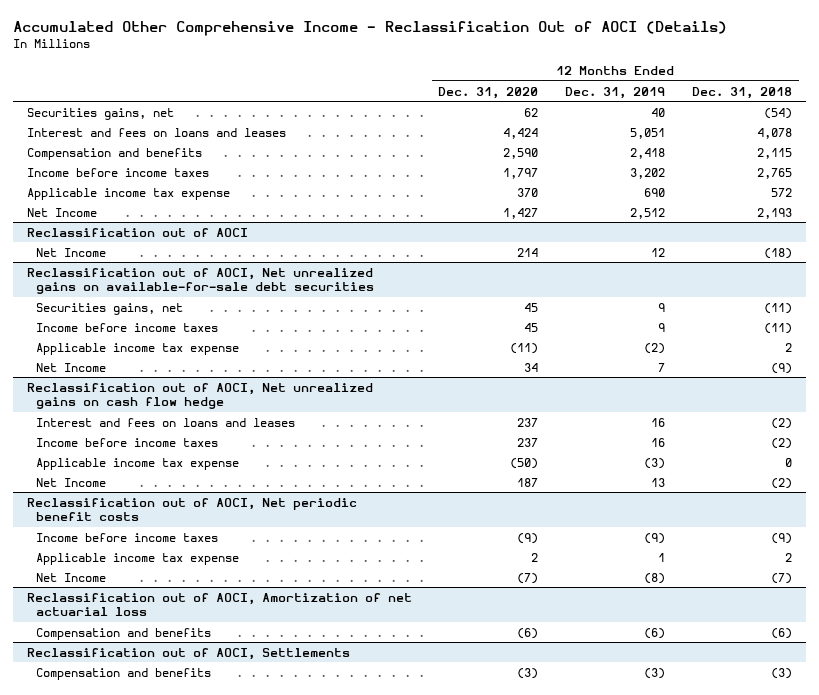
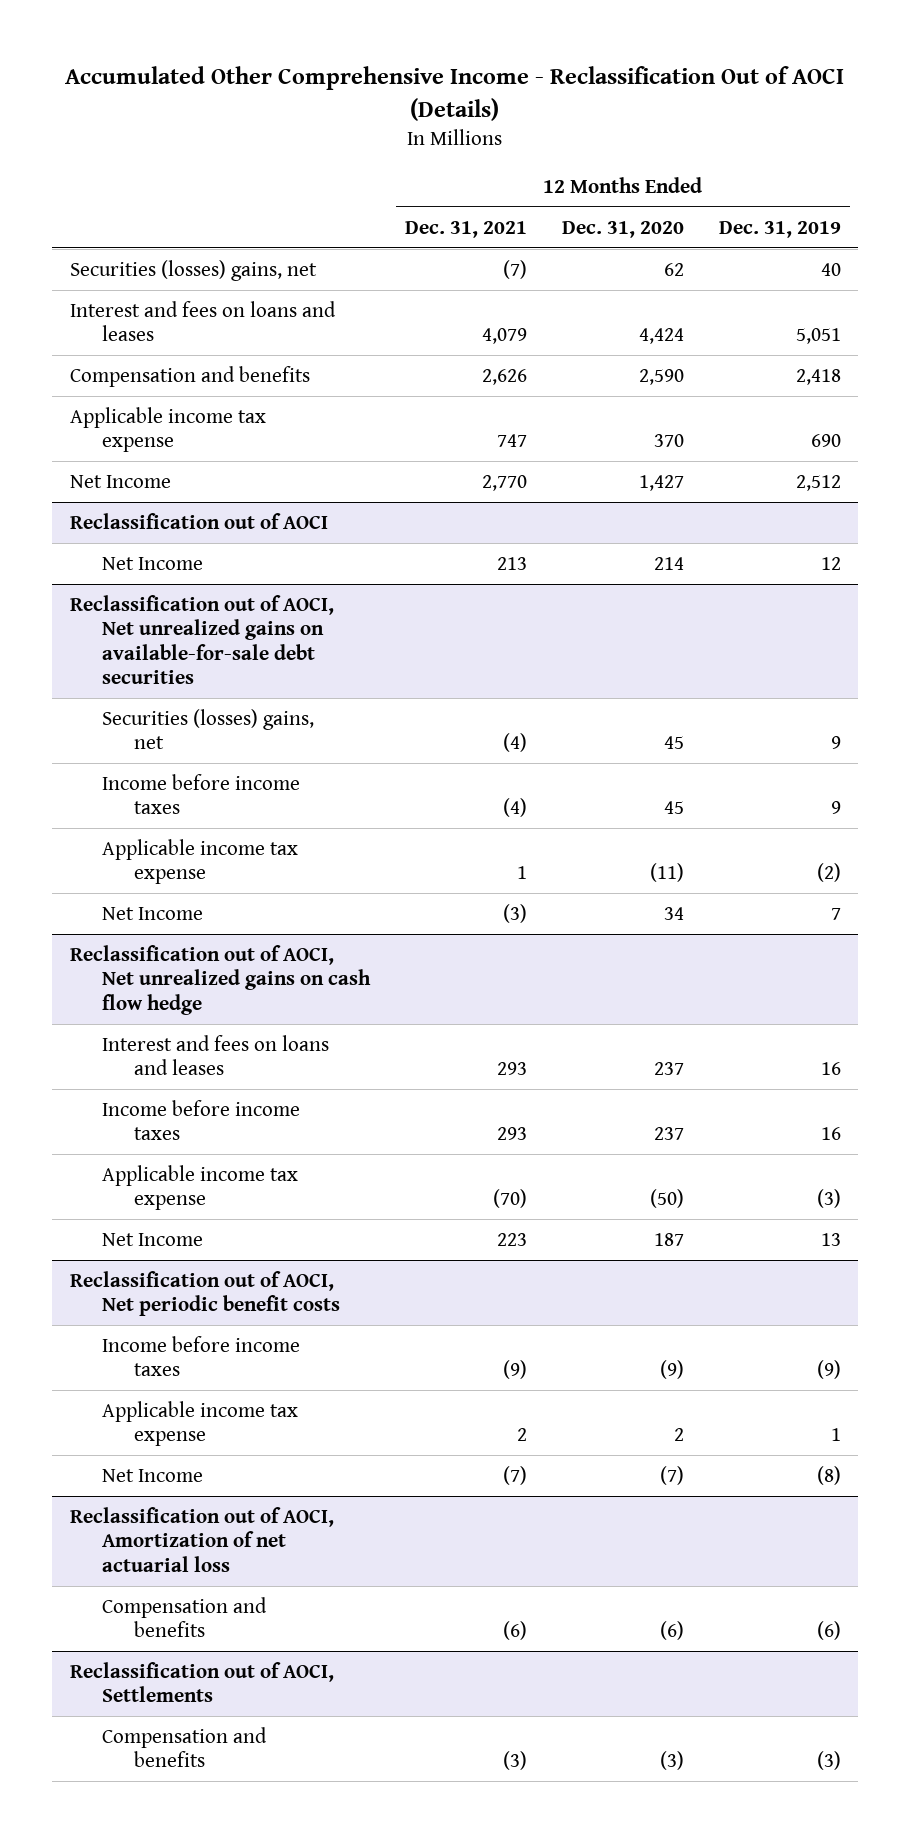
- | 12 Months Ended Dec. 31, 2020 | 12 Months Ended Dec. 31, 2019 | 12 Months Ended Dec. 31, 2018
+ | 12 Months Ended Dec. 31, 2021 | 12 Months Ended Dec. 31, 2020 | 12 Months Ended Dec. 31, 2019
- Securities gains, net | 62 | 40 | (54)
+ Securities (losses) gains, net | (7) | 62 | 40
- Income before income taxes | 1,797 | 3,202 | 2,765
@ Reclassification out of AOCI, Net unrealized gains on available-for-sale debt securities
- Securities gains, net | 45 | 9 | (11)
+ Securities (losses) gains, net | (4) | 45 | 9

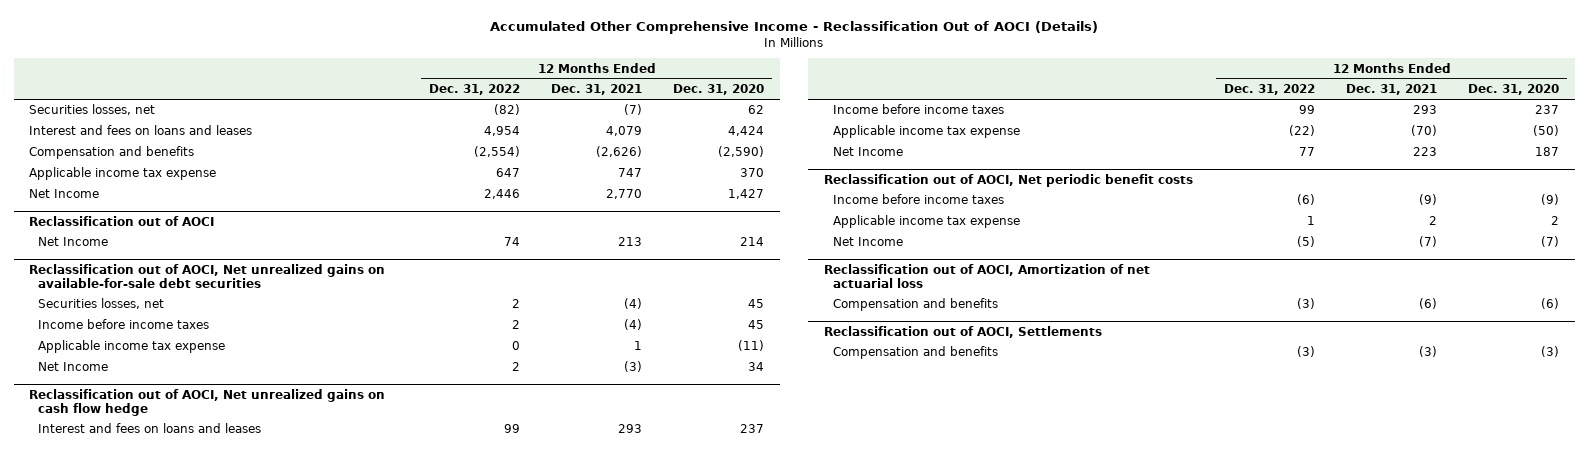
- | 12 Months Ended Dec. 31, 2021 | 12 Months Ended Dec. 31, 2020 | 12 Months Ended Dec. 31, 2019
+ | 12 Months Ended Dec. 31, 2022 | 12 Months Ended Dec. 31, 2021 | 12 Months Ended Dec. 31, 2020
- Securities (losses) gains, net | (7) | 62 | 40
+ Securities losses, net | (82) | (7) | 62
- Compensation and benefits | 2,626 | 2,590 | 2,418
+ Compensation and benefits | (2,554) | (2,626) | (2,590)
@ Reclassification out of AOCI, Net unrealized gains on available-for-sale debt securities
- Securities (losses) gains, net | (4) | 45 | 9
+ Securities losses, net | 2 | (4) | 45

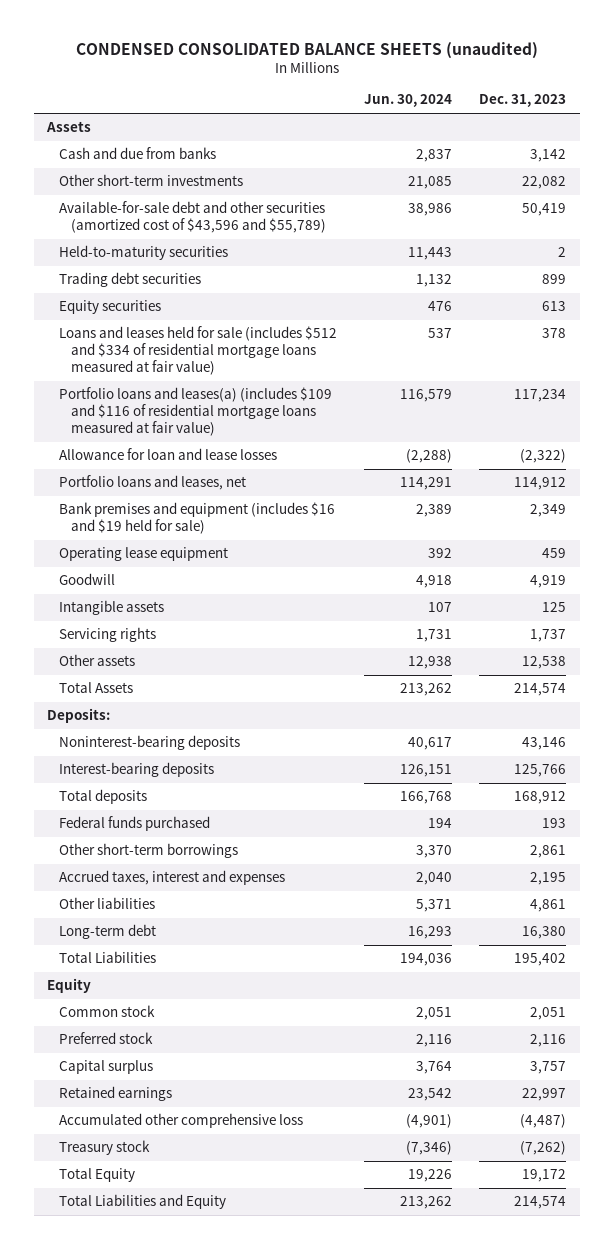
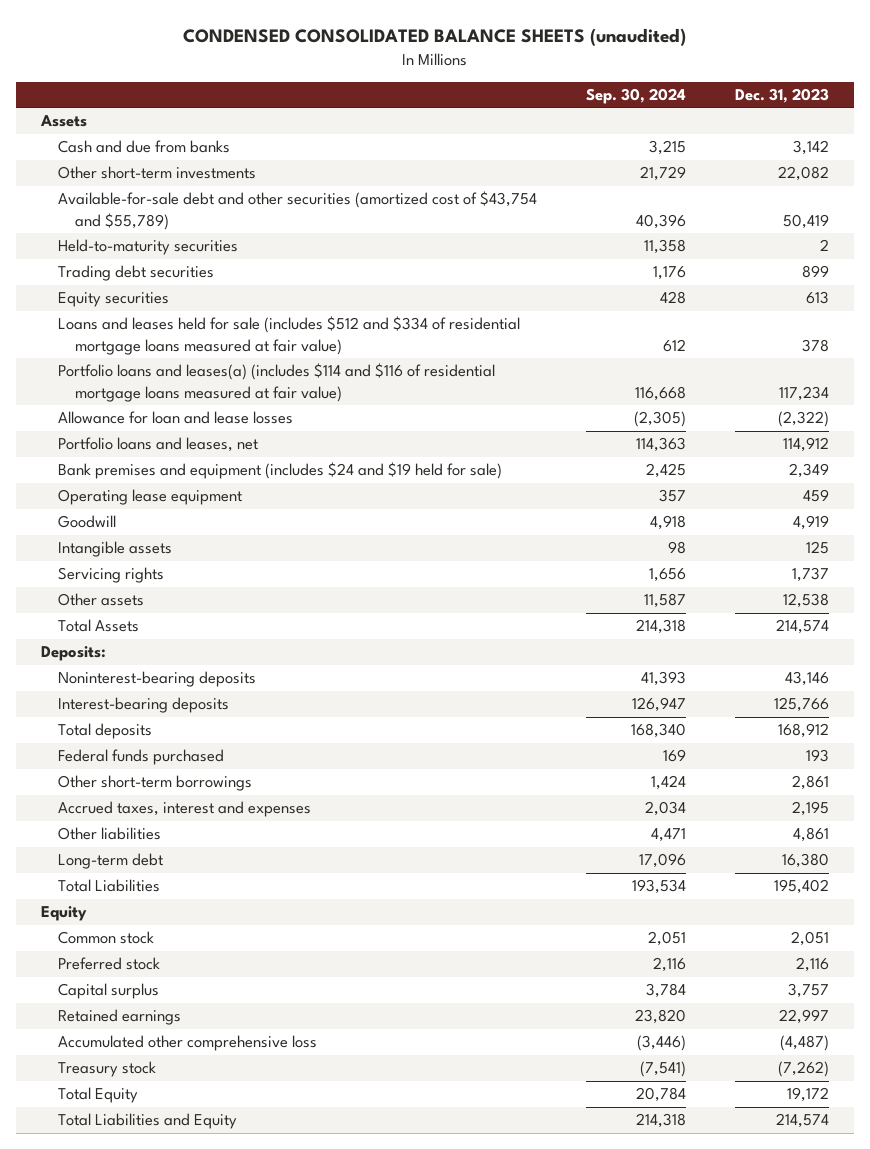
- | Jun. 30, 2024 | Dec. 31, 2023
+ | Sep. 30, 2024 | Dec. 31, 2023
- Available-for-sale debt and other securities (amortized cost of $43,596 and $55,789) | 38,986 | 50,419
+ Available-for-sale debt and other securities (amortized cost of $43,754 and $55,789) | 40,396 | 50,419
- Portfolio loans and leases(a) (includes $109 and $116 of residential mortgage loans measured at fair value) | 116,579 | 117,234
+ Portfolio loans and leases(a) (includes $114 and $116 of residential mortgage loans measured at fair value) | 116,668 | 117,234
- Bank premises and equipment (includes $16 and $19 held for sale) | 2,389 | 2,349
+ Bank premises and equipment (includes $24 and $19 held for sale) | 2,425 | 2,349

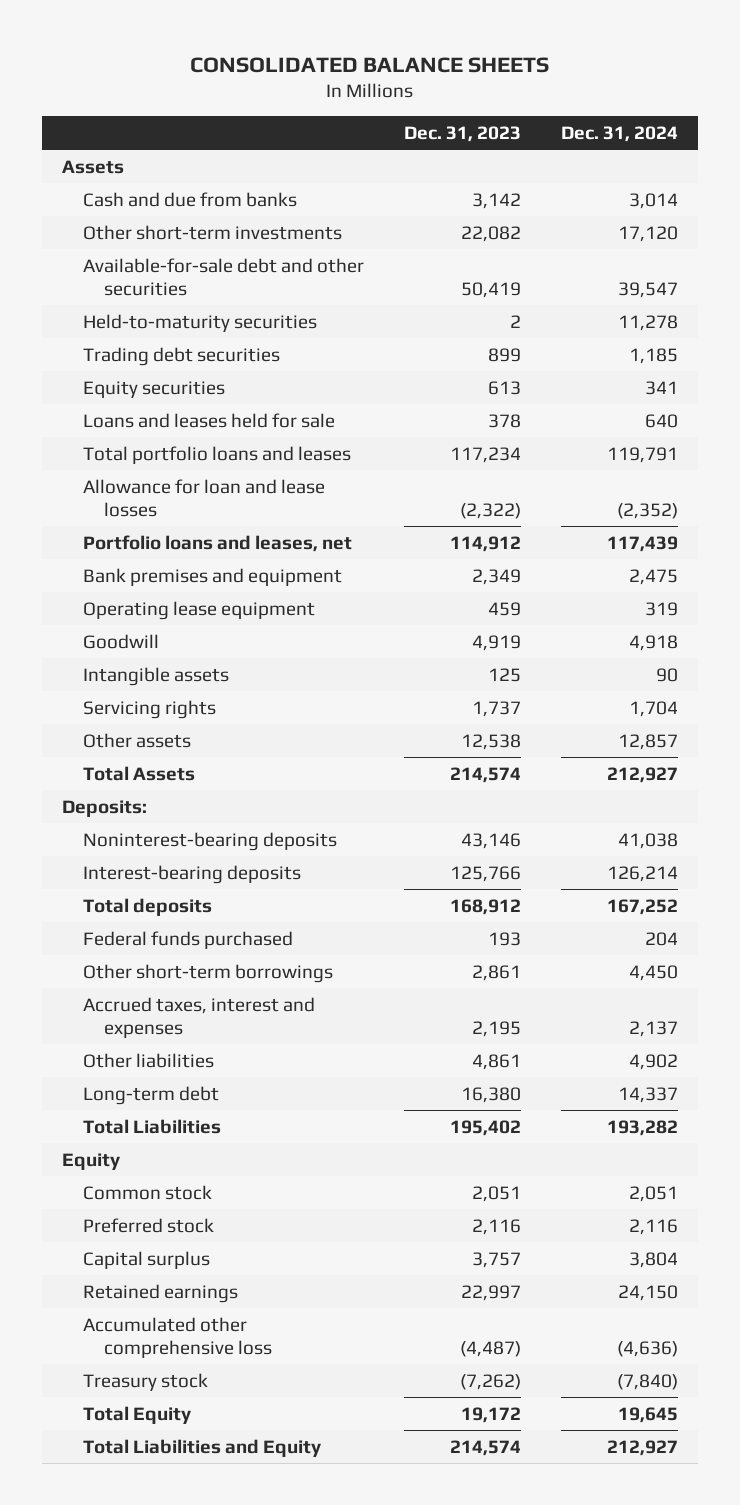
- CONDENSED CONSOLIDATED BALANCE SHEETS (unaudited)
+ CONSOLIDATED BALANCE SHEETS
- | Sep. 30, 2024 | Dec. 31, 2023
+ | Dec. 31, 2023 | Dec. 31, 2024
- Available-for-sale debt and other securities (amortized cost of $43,754 and $55,789) | 40,396 | 50,419
+ Available-for-sale debt and other securities | 50,419 | 39,547
- Loans and leases held for sale (includes $512 and $334 of residential mortgage loans measured at fair value) | 612 | 378
- Portfolio loans and leases(a) (includes $114 and $116 of residential mortgage loans measured at fair value) | 116,668 | 117,234
+ Loans and leases held for sale | 378 | 640
+ Total portfolio loans and leases | 117,234 | 119,791
- Bank premises and equipment (includes $24 and $19 held for sale) | 2,425 | 2,349
+ Bank premises and equipment | 2,349 | 2,475

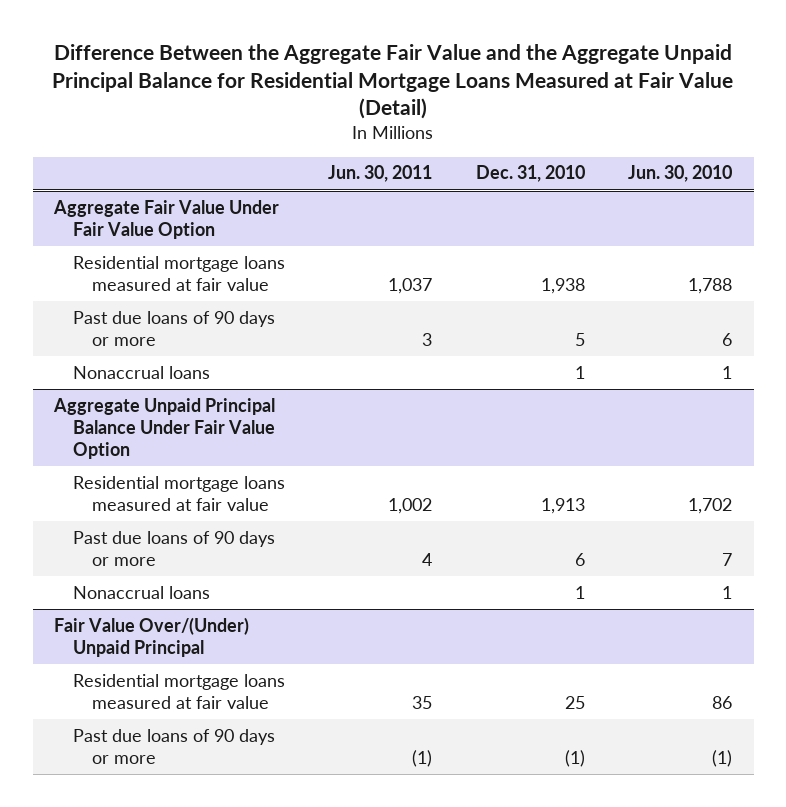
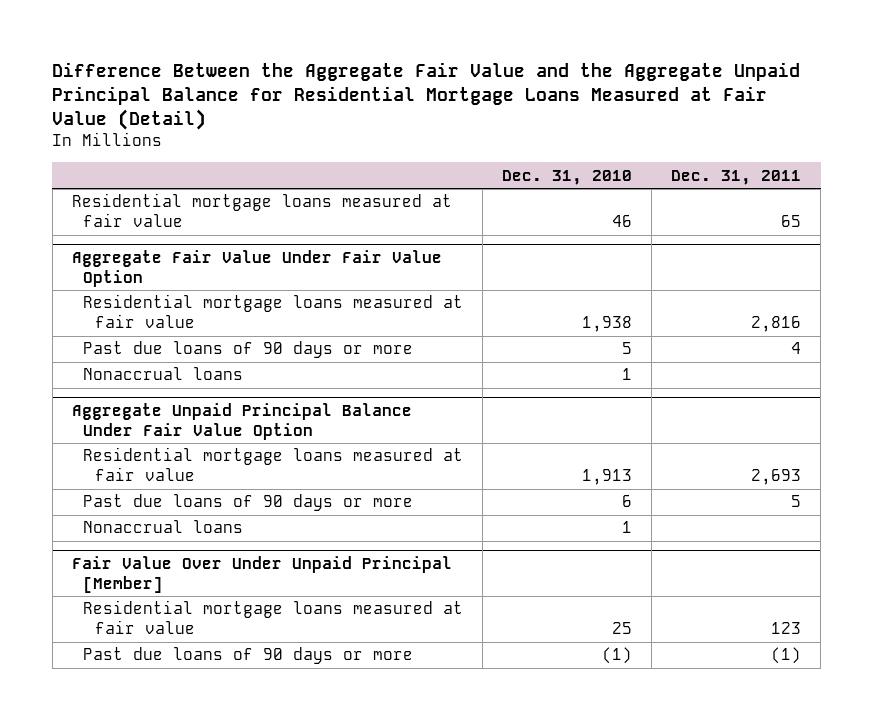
- | Jun. 30, 2011 | Dec. 31, 2010 | Jun. 30, 2010
+ | Dec. 31, 2010 | Dec. 31, 2011
+ Residential mortgage loans measured at fair value | 46 | 65
- Fair Value Over/(Under) Unpaid Principal
+ Fair Value Over Under Unpaid Principal [Member]

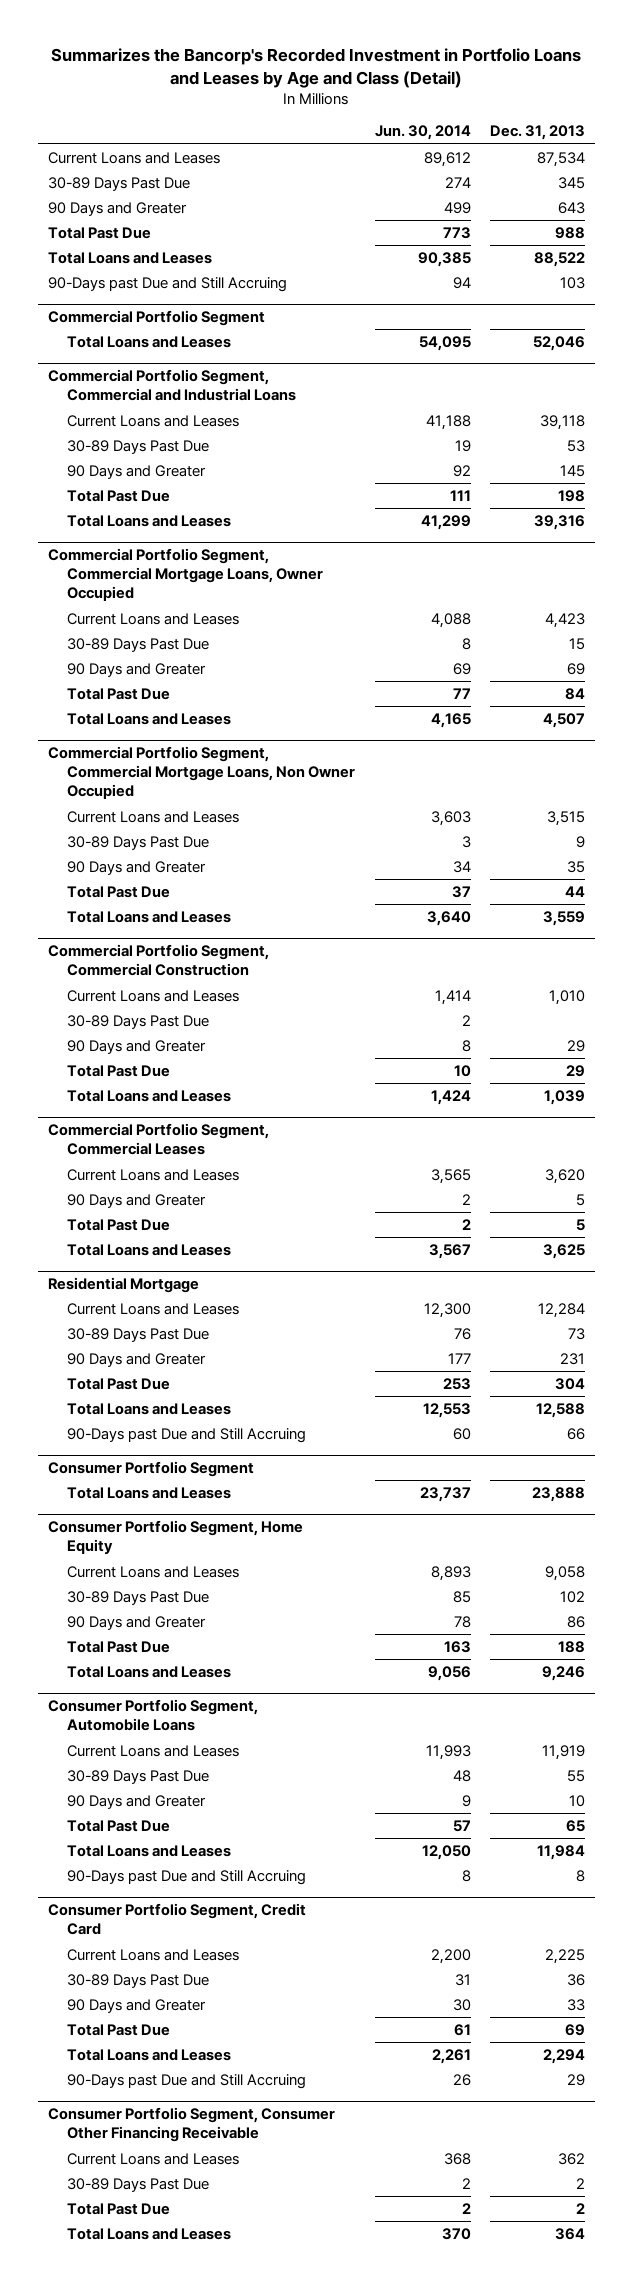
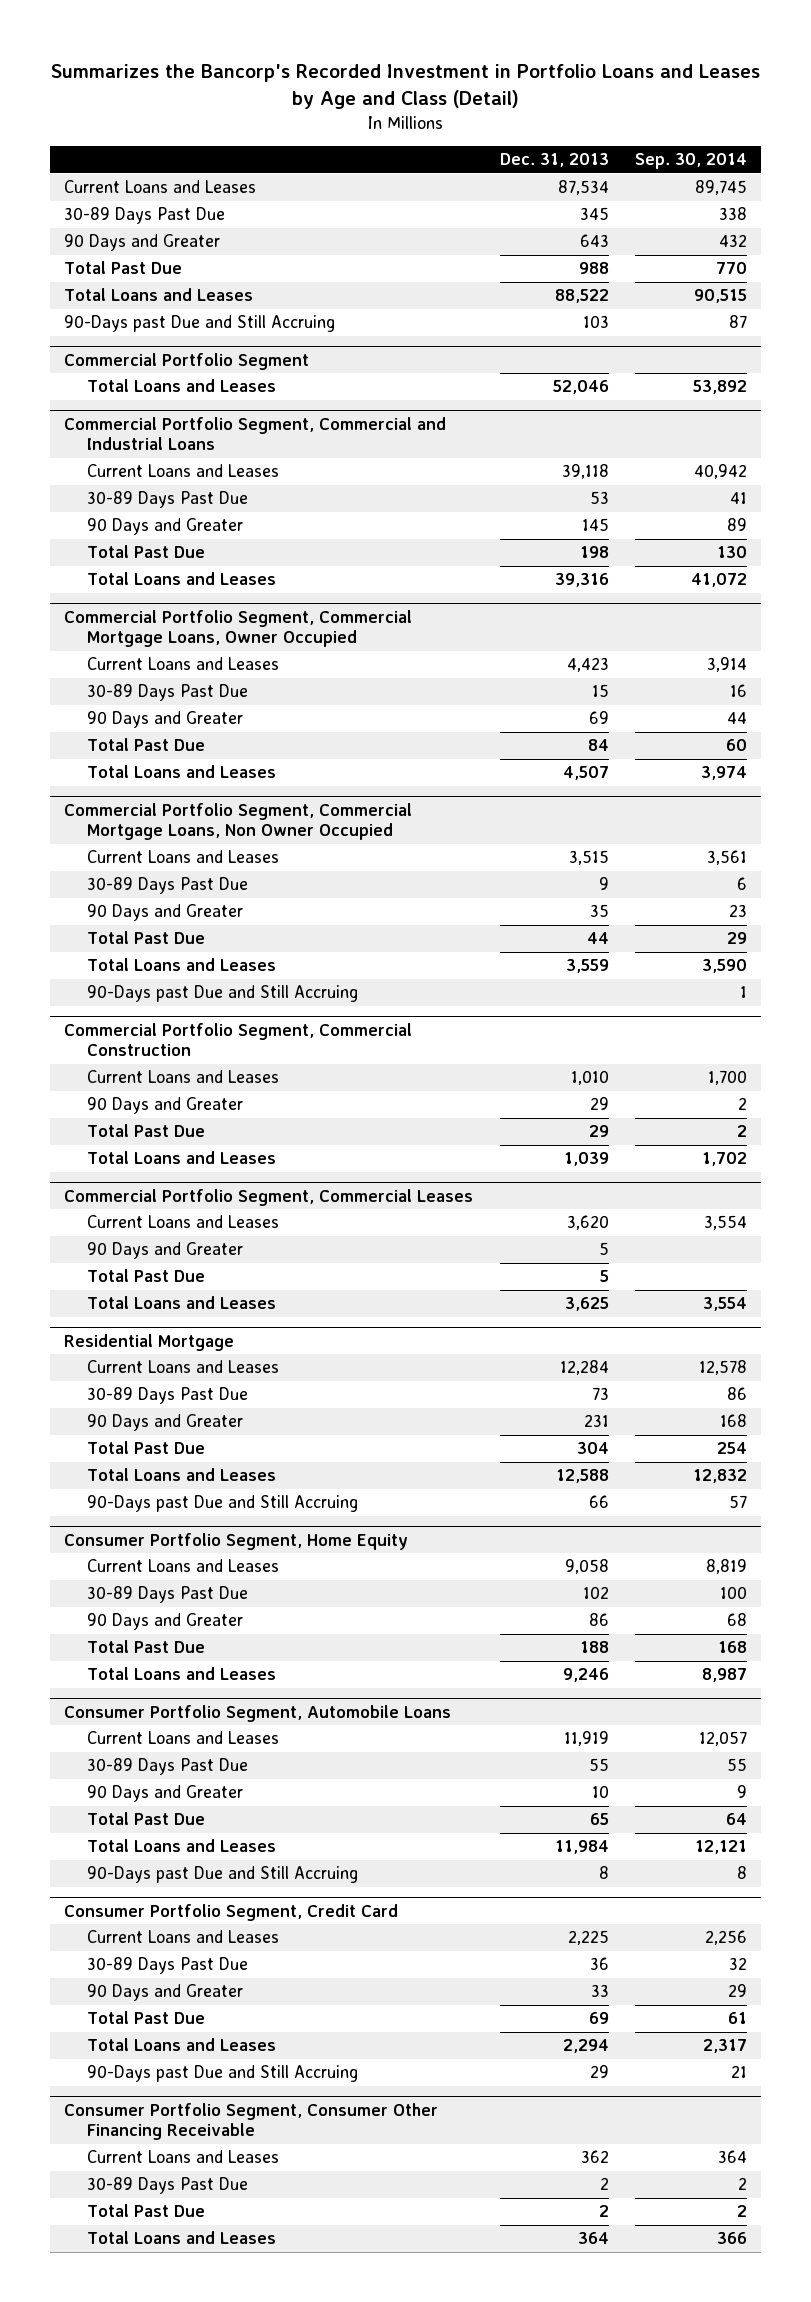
- | Jun. 30, 2014 | Dec. 31, 2013
+ | Dec. 31, 2013 | Sep. 30, 2014
@ Commercial Portfolio Segment, Commercial Mortgage Loans, Non Owner Occupied
+ 90-Days past Due and Still Accruing | | 1
@ Commercial Portfolio Segment, Commercial Construction
- 30-89 Days Past Due | 2 |
- Consumer Portfolio Segment
- Total Loans and Leases | 23,737 | 23,888

